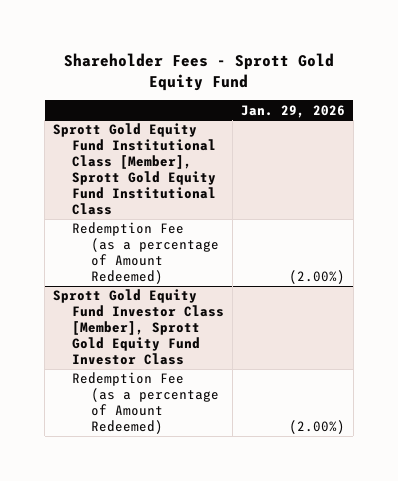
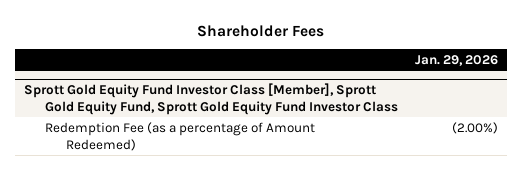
- Shareholder Fees - Sprott Gold Equity Fund
+ Shareholder Fees
- Sprott Gold Equity Fund Institutional Class [Member], Sprott Gold Equity Fund Institutional Class
- Redemption Fee (as a percentage of Amount Redeemed) | (2.00%)
- Sprott Gold Equity Fund Investor Class [Member], Sprott Gold Equity Fund Investor Class
+ Sprott Gold Equity Fund Investor Class [Member], Sprott Gold Equity Fund, Sprott Gold Equity Fund Investor Class

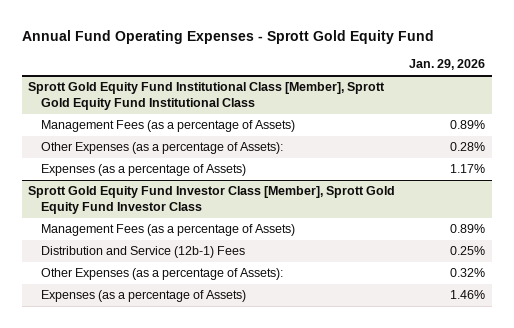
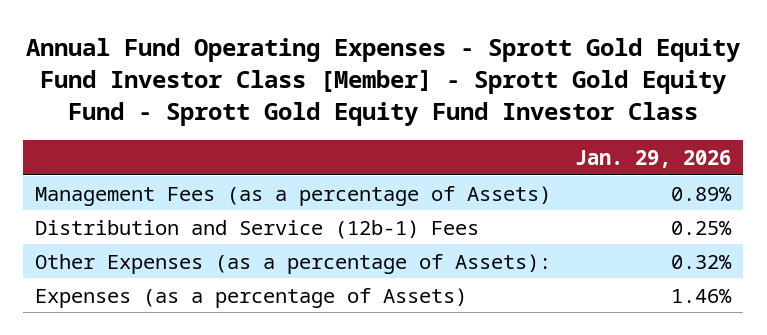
- Annual Fund Operating Expenses - Sprott Gold Equity Fund
+ Annual Fund Operating Expenses - Sprott Gold Equity Fund Investor Class [Member] - Sprott Gold Equity Fund - Sprott Gold Equity Fund Investor Class
- Sprott Gold Equity Fund Institutional Class [Member], Sprott Gold Equity Fund Institutional Class
- Other Expenses (as a percentage of Assets): | 0.28%
- Expenses (as a percentage of Assets) | 1.17%
- Sprott Gold Equity Fund Investor Class [Member], Sprott Gold Equity Fund Investor Class
- Management Fees (as a percentage of Assets) | 0.89%

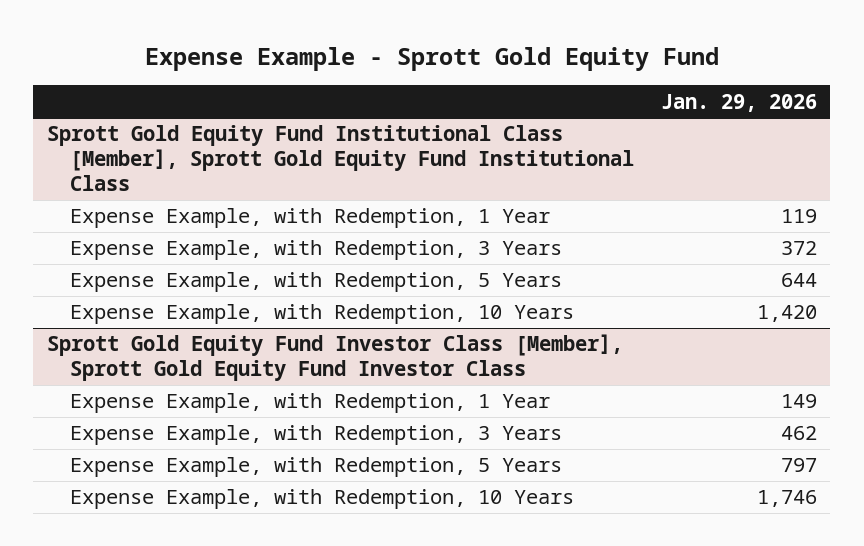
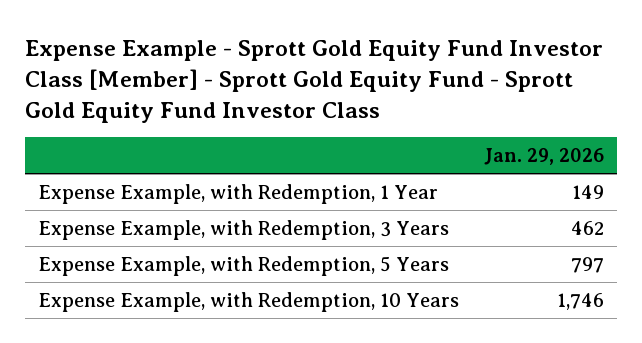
- Expense Example - Sprott Gold Equity Fund
+ Expense Example - Sprott Gold Equity Fund Investor Class [Member] - Sprott Gold Equity Fund - Sprott Gold Equity Fund Investor Class
- Sprott Gold Equity Fund Institutional Class [Member], Sprott Gold Equity Fund Institutional Class
- Expense Example, with Redemption, 1 Year | 119
- Expense Example, with Redemption, 3 Years | 372
- Expense Example, with Redemption, 5 Years | 644
- Expense Example, with Redemption, 10 Years | 1,420
- Sprott Gold Equity Fund Investor Class [Member], Sprott Gold Equity Fund Investor Class

